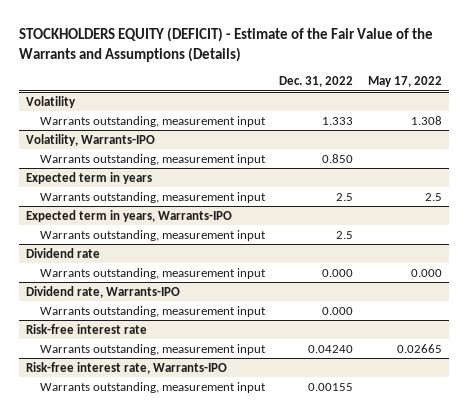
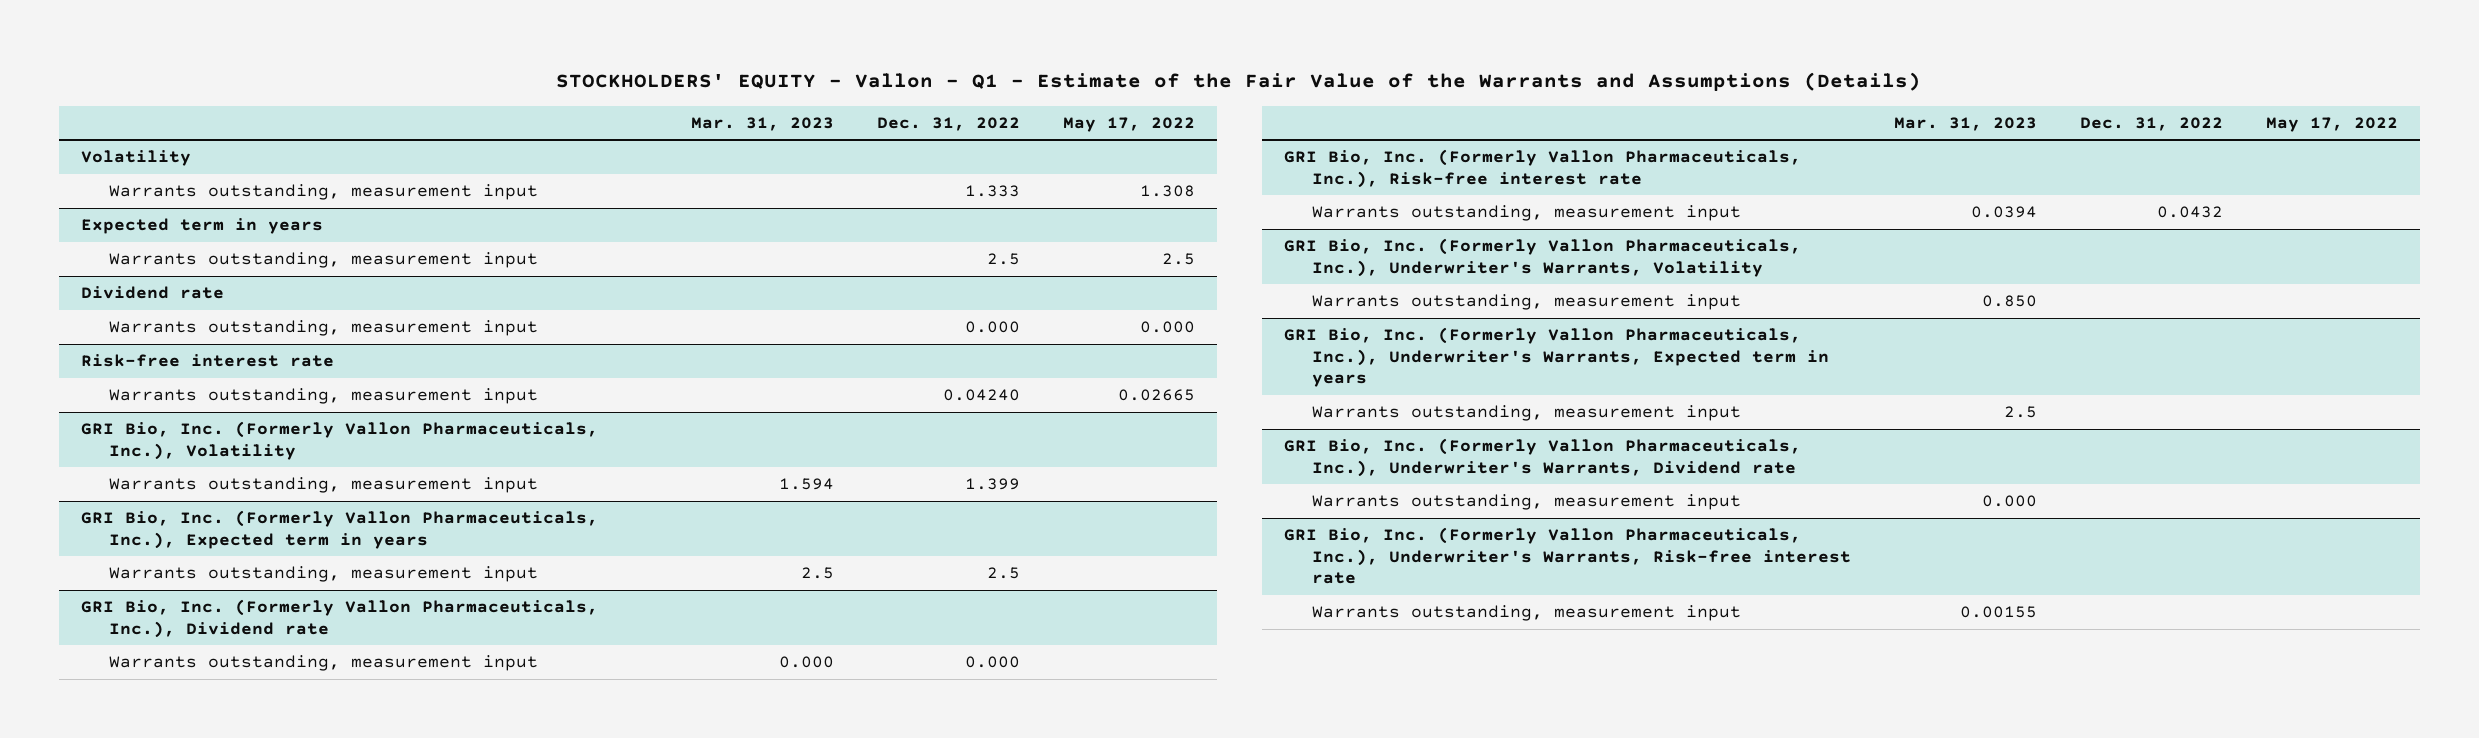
- STOCKHOLDERS EQUITY (DEFICIT) - Estimate of the Fair Value of the Warrants and Assumptions (Details)
+ STOCKHOLDERS' EQUITY - Vallon - Q1 - Estimate of the Fair Value of the Warrants and Assumptions (Details)
- | Dec. 31, 2022 | May 17, 2022
+ | Mar. 31, 2023 | Dec. 31, 2022 | May 17, 2022
- Volatility, Warrants-IPO
- Warrants outstanding, measurement input | 0.850 |
- Expected term in years, Warrants-IPO
- Warrants outstanding, measurement input | 2.5 |
- Dividend rate, Warrants-IPO
- Warrants outstanding, measurement input | 0.000 |
- Risk-free interest rate, Warrants-IPO
- Warrants outstanding, measurement input | 0.00155 |
+ GRI Bio, Inc. (Formerly Vallon Pharmaceuticals, Inc.), Volatility
+ Warrants outstanding, measurement input | 1.594 | 1.399 |
+ GRI Bio, Inc. (Formerly Vallon Pharmaceuticals, Inc.), Expected term in years
+ Warrants outstanding, measurement input | 2.5 | 2.5 |
+ GRI Bio, Inc. (Formerly Vallon Pharmaceuticals, Inc.), Dividend rate
+ Warrants outstanding, measurement input | 0.000 | 0.000 |
+ GRI Bio, Inc. (Formerly Vallon Pharmaceuticals, Inc.), Risk-free interest rate
+ Warrants outstanding, measurement input | 0.0394 | 0.0432 |
+ GRI Bio, Inc. (Formerly Vallon Pharmaceuticals, Inc.), Underwriter's Warrants, Volatility
+ Warrants outstanding, measurement input | 0.850 | |
+ GRI Bio, Inc. (Formerly Vallon Pharmaceuticals, Inc.), Underwriter's Warrants, Expected term in years
+ Warrants outstanding, measurement input | 2.5 | |
+ GRI Bio, Inc. (Formerly Vallon Pharmaceuticals, Inc.), Underwriter's Warrants, Dividend rate
+ Warrants outstanding, measurement input | 0.000 | |
+ GRI Bio, Inc. (Formerly Vallon Pharmaceuticals, Inc.), Underwriter's Warrants, Risk-free interest rate
+ Warrants outstanding, measurement input | 0.00155 | |

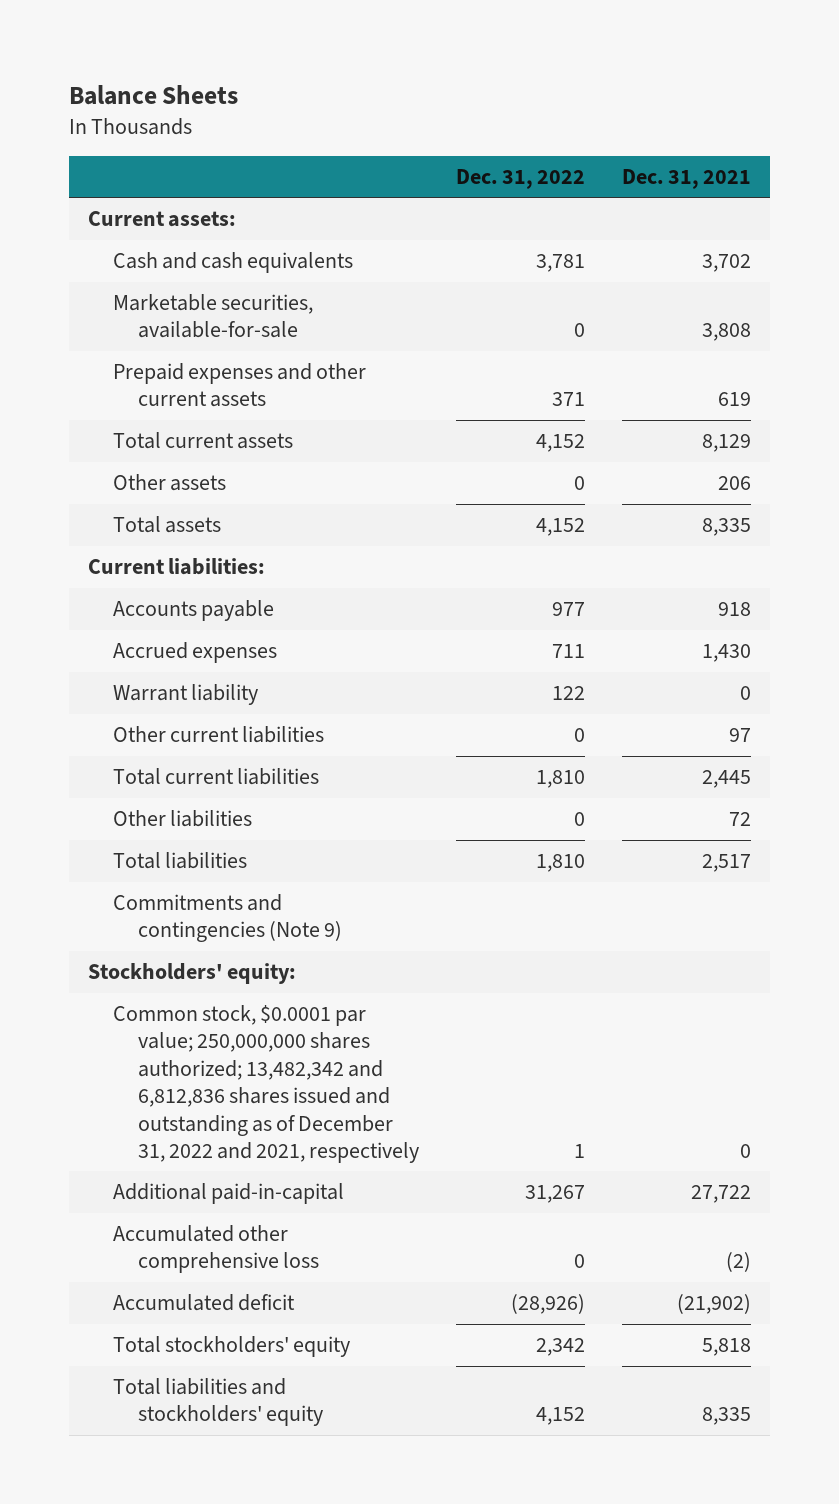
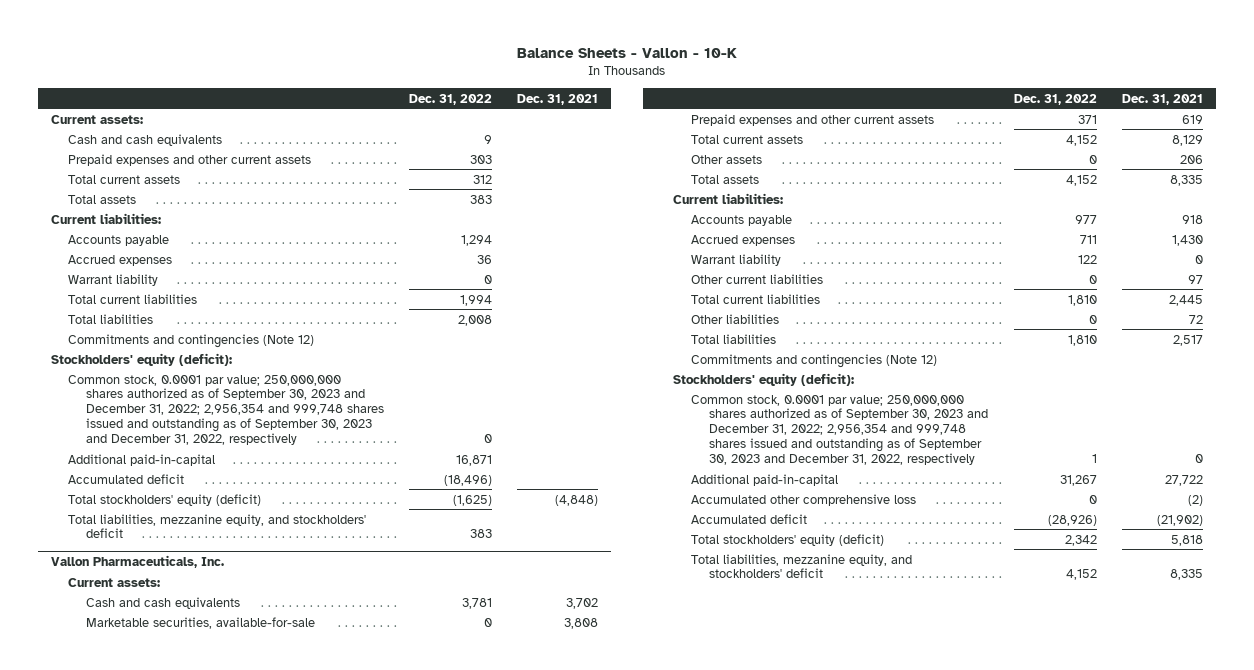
- Balance Sheets
+ Balance Sheets - Vallon - 10-K
+ Cash and cash equivalents | 9 |
+ Prepaid expenses and other current assets | 303 |
+ Total current assets | 312 |
+ Total assets | 383 |
+ Current liabilities:
+ Accounts payable | 1,294 |
+ Accrued expenses | 36 |
+ Warrant liability | 0 |
+ Total current liabilities | 1,994 |
+ Total liabilities | 2,008 |
+ Commitments and contingencies (Note 12)
+ Stockholders' equity (deficit):
+ Common stock, 0.0001 par value; 250,000,000 shares authorized as of September 30, 2023 and December 31, 2022; 2,956,354 and 999,748 shares issued and outstanding as of September 30, 2023 and December 31, 2022, respectively | 0 |
+ Additional paid-in-capital | 16,871 |
+ Accumulated deficit | (18,496) |
+ Total stockholders' equity (deficit) | (1,625) | (4,848)
+ Total liabilities, mezzanine equity, and stockholders' deficit | 383 |
+ Vallon Pharmaceuticals, Inc.
+ Current assets:
- Commitments and contingencies (Note 9)
- Stockholders' equity:
- Common stock, $0.0001 par value; 250,000,000 shares authorized; 13,482,342 and 6,812,836 shares issued and outstanding as of December 31, 2022 and 2021, respectively | 1 | 0
+ Commitments and contingencies (Note 12)
+ Stockholders' equity (deficit):
+ Common stock, 0.0001 par value; 250,000,000 shares authorized as of September 30, 2023 and December 31, 2022; 2,956,354 and 999,748 shares issued and outstanding as of September 30, 2023 and December 31, 2022, respectively | 1 | 0
- Total stockholders' equity | 2,342 | 5,818
- Total liabilities and stockholders' equity | 4,152 | 8,335
+ Total stockholders' equity (deficit) | 2,342 | 5,818
+ Total liabilities, mezzanine equity, and stockholders' deficit | 4,152 | 8,335

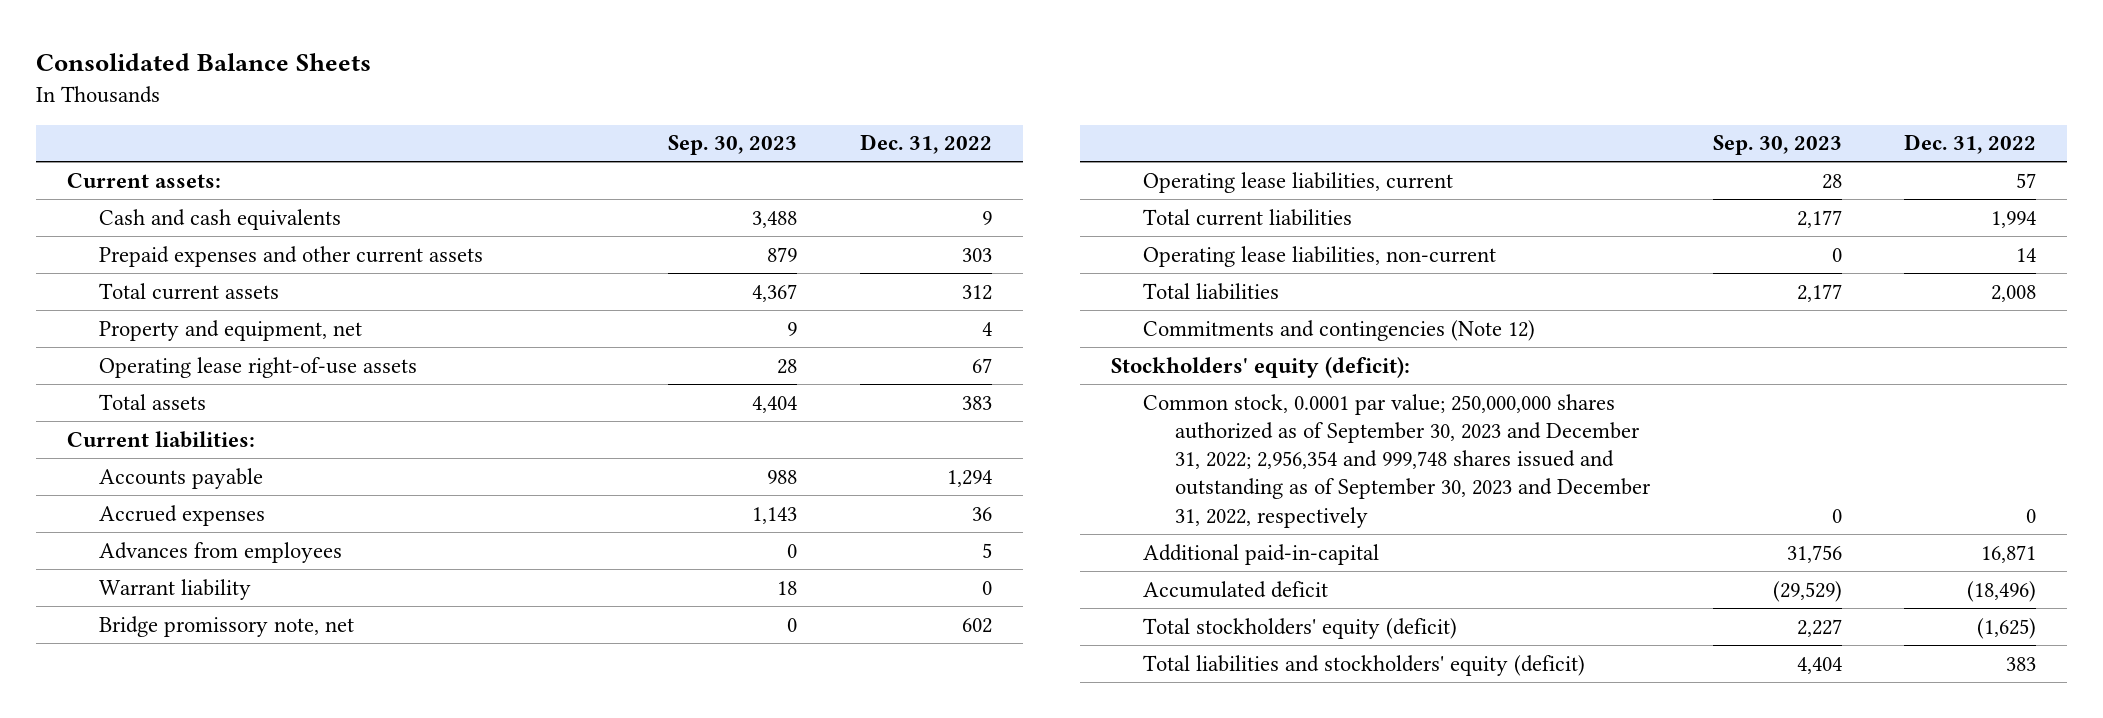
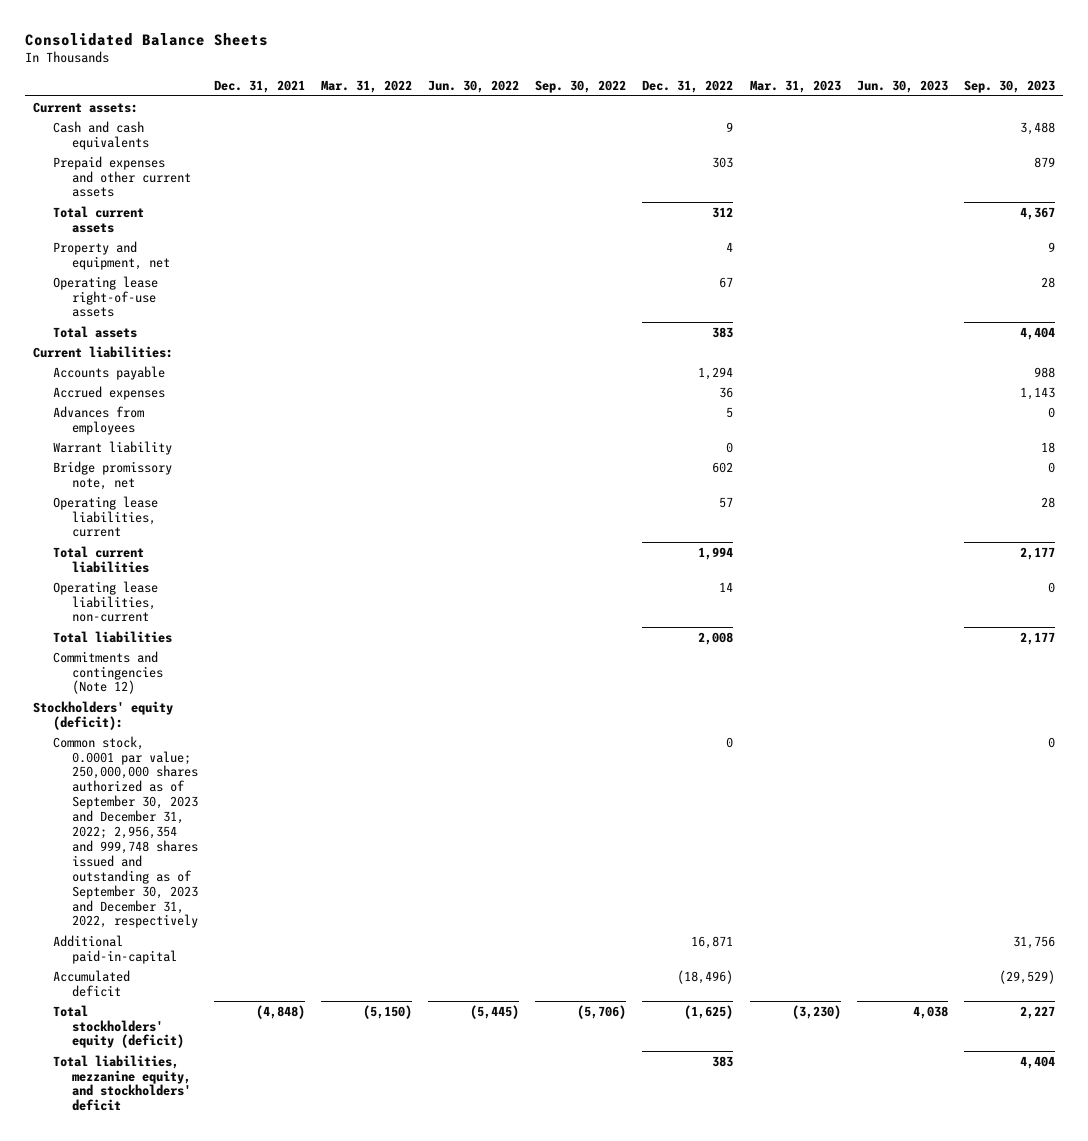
- | Sep. 30, 2023 | Dec. 31, 2022
+ | Dec. 31, 2021 | Mar. 31, 2022 | Jun. 30, 2022 | Sep. 30, 2022 | Dec. 31, 2022 | Mar. 31, 2023 | Jun. 30, 2023 | Sep. 30, 2023
- Total liabilities and stockholders' equity (deficit) | 4,404 | 383
+ Total liabilities, mezzanine equity, and stockholders' deficit | | | | | 383 | | | 4,404

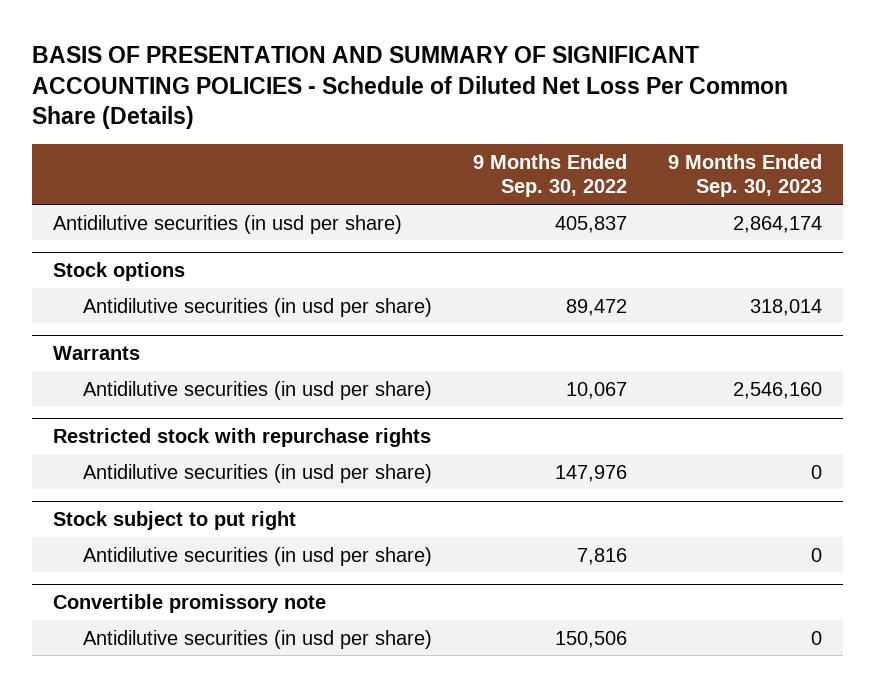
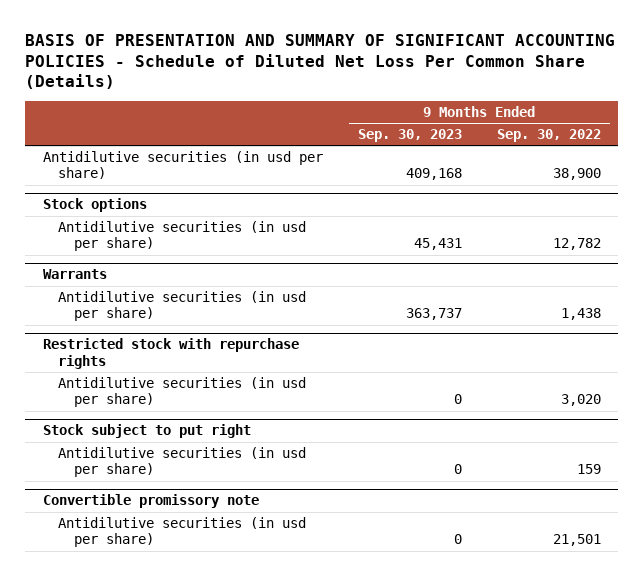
- | 9 Months Ended Sep. 30, 2022 | 9 Months Ended Sep. 30, 2023
+ | 9 Months Ended Sep. 30, 2023 | 9 Months Ended Sep. 30, 2022
- Antidilutive securities (in usd per share) | 405,837 | 2,864,174
+ Antidilutive securities (in usd per share) | 409,168 | 38,900
@ Stock options
- Antidilutive securities (in usd per share) | 89,472 | 318,014
+ Antidilutive securities (in usd per share) | 45,431 | 12,782
@ Warrants
- Antidilutive securities (in usd per share) | 10,067 | 2,546,160
+ Antidilutive securities (in usd per share) | 363,737 | 1,438
@ Restricted stock with repurchase rights
- Antidilutive securities (in usd per share) | 147,976 | 0
+ Antidilutive securities (in usd per share) | 0 | 3,020
@ Stock subject to put right
- Antidilutive securities (in usd per share) | 7,816 | 0
+ Antidilutive securities (in usd per share) | 0 | 159
@ Convertible promissory note
- Antidilutive securities (in usd per share) | 150,506 | 0
+ Antidilutive securities (in usd per share) | 0 | 21,501

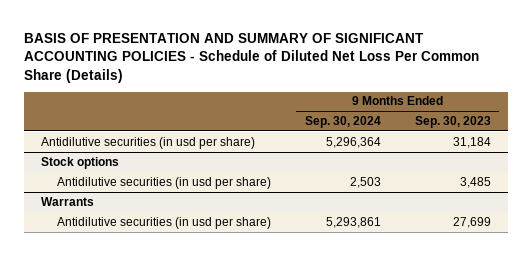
- | 9 Months Ended Sep. 30, 2023 | 9 Months Ended Sep. 30, 2022
+ | 9 Months Ended Sep. 30, 2024 | 9 Months Ended Sep. 30, 2023
- Antidilutive securities (in usd per share) | 409,168 | 38,900
+ Antidilutive securities (in usd per share) | 5,296,364 | 31,184
@ Stock options
- Antidilutive securities (in usd per share) | 45,431 | 12,782
+ Antidilutive securities (in usd per share) | 2,503 | 3,485
@ Warrants
- Antidilutive securities (in usd per share) | 363,737 | 1,438
- Restricted stock with repurchase rights
- Antidilutive securities (in usd per share) | 0 | 3,020
- Stock subject to put right
- Antidilutive securities (in usd per share) | 0 | 159
- Convertible promissory note
- Antidilutive securities (in usd per share) | 0 | 21,501
@ Warrants
+ Antidilutive securities (in usd per share) | 5,293,861 | 27,699

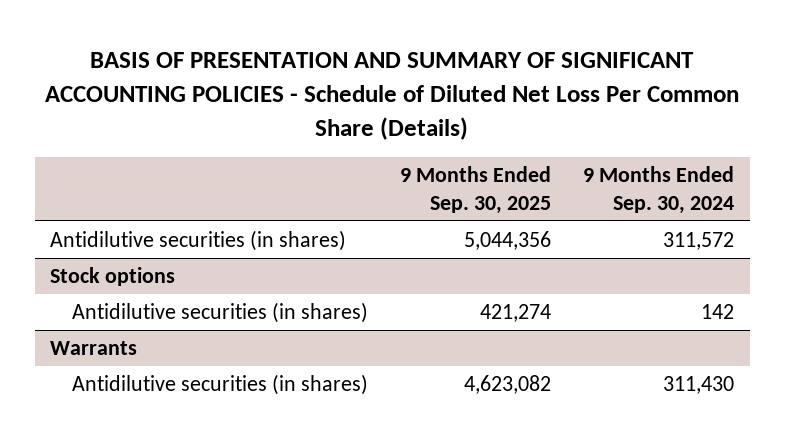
- | 9 Months Ended Sep. 30, 2024 | 9 Months Ended Sep. 30, 2023
+ | 9 Months Ended Sep. 30, 2025 | 9 Months Ended Sep. 30, 2024
- Antidilutive securities (in usd per share) | 5,296,364 | 31,184
+ Antidilutive securities (in shares) | 5,044,356 | 311,572
@ Stock options
- Antidilutive securities (in usd per share) | 2,503 | 3,485
+ Antidilutive securities (in shares) | 421,274 | 142
@ Warrants
- Antidilutive securities (in usd per share) | 5,293,861 | 27,699
+ Antidilutive securities (in shares) | 4,623,082 | 311,430

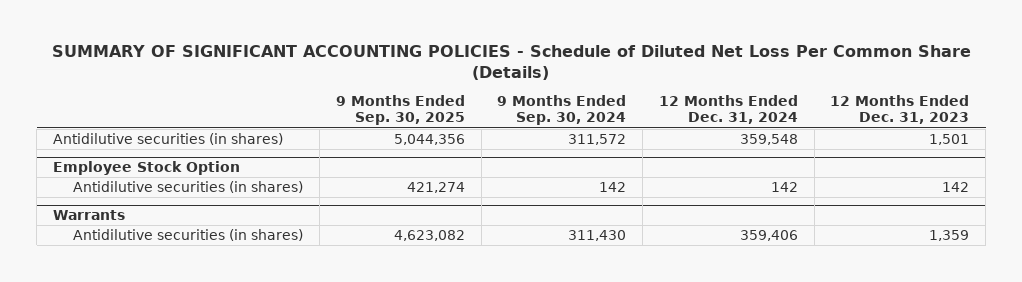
- BASIS OF PRESENTATION AND SUMMARY OF SIGNIFICANT ACCOUNTING POLICIES - Schedule of Diluted Net Loss Per Common Share (Details)
+ SUMMARY OF SIGNIFICANT ACCOUNTING POLICIES - Schedule of Diluted Net Loss Per Common Share (Details)
- | 9 Months Ended Sep. 30, 2025 | 9 Months Ended Sep. 30, 2024
+ | 9 Months Ended Sep. 30, 2025 | 9 Months Ended Sep. 30, 2024 | 12 Months Ended Dec. 31, 2024 | 12 Months Ended Dec. 31, 2023
- Stock options
+ Employee Stock Option

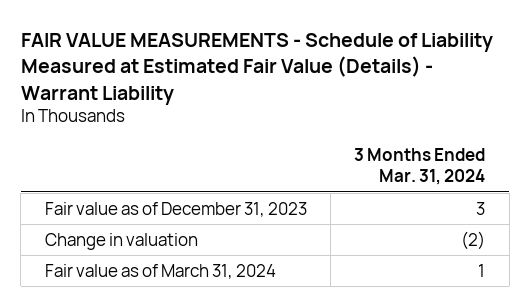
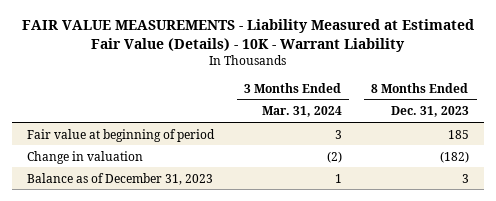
- FAIR VALUE MEASUREMENTS - Schedule of Liability Measured at Estimated Fair Value (Details) - Warrant Liability
+ FAIR VALUE MEASUREMENTS - Liability Measured at Estimated Fair Value (Details) - 10K - Warrant Liability
- | 3 Months Ended Mar. 31, 2024
+ | 3 Months Ended Mar. 31, 2024 | 8 Months Ended Dec. 31, 2023
- Fair value as of December 31, 2023 | 3
+ Fair value at beginning of period | 3 | 185
- Fair value as of March 31, 2024 | 1
+ Balance as of December 31, 2023 | 1 | 3

